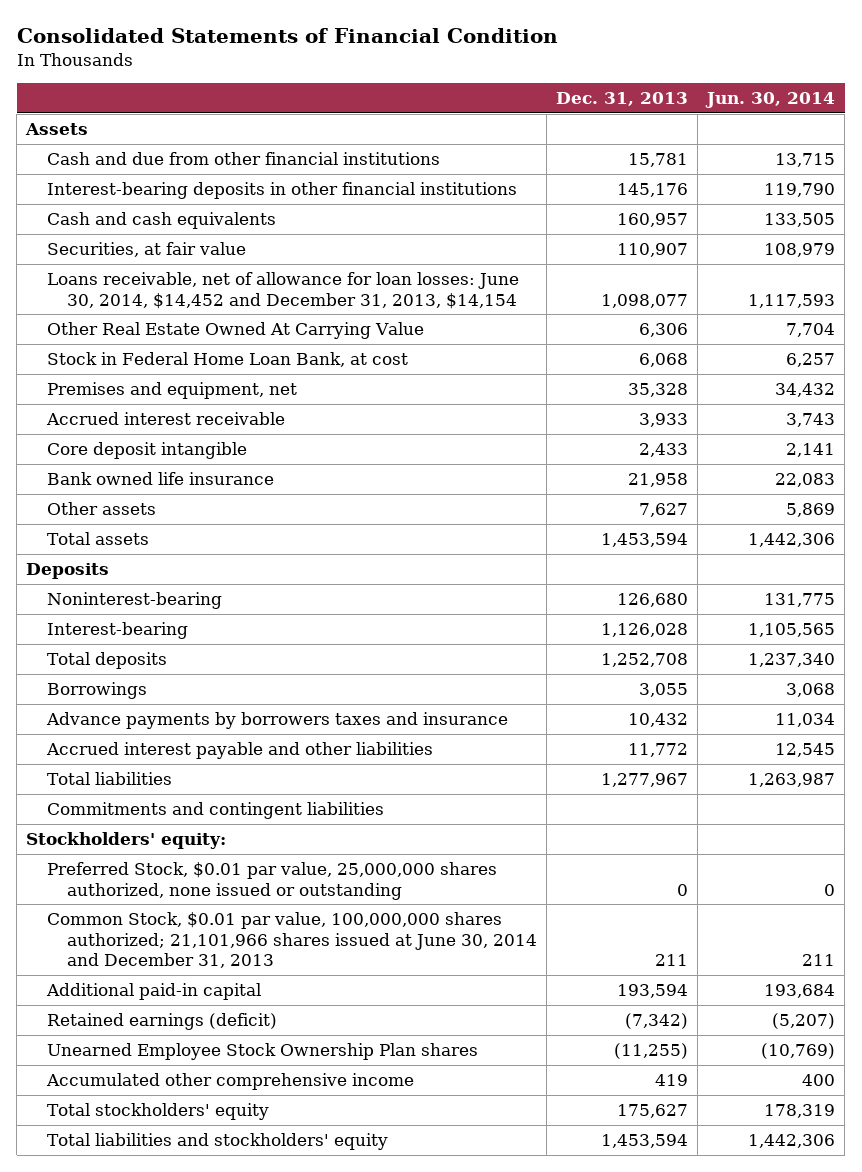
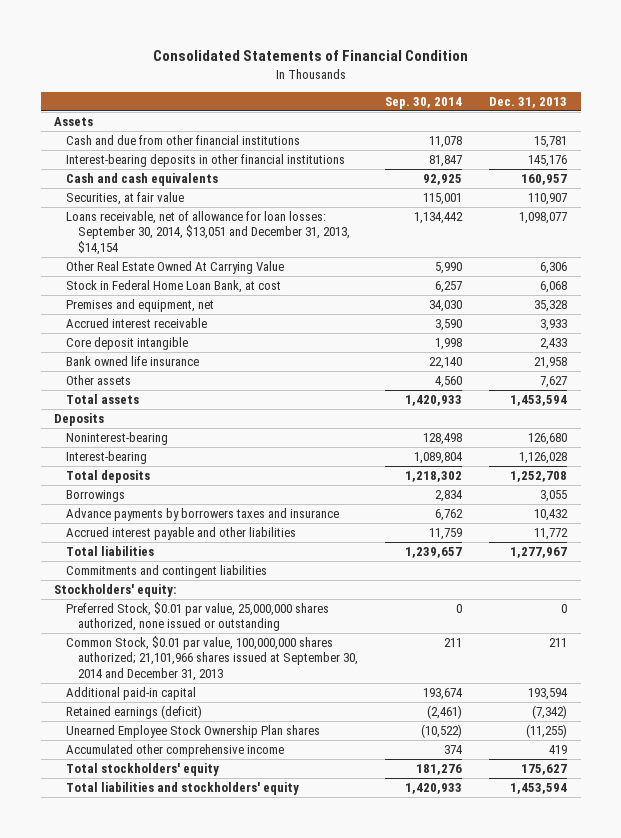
- | Dec. 31, 2013 | Jun. 30, 2014
+ | Sep. 30, 2014 | Dec. 31, 2013
- Loans receivable, net of allowance for loan losses: June 30, 2014, $14,452 and December 31, 2013, $14,154 | 1,098,077 | 1,117,593
+ Loans receivable, net of allowance for loan losses: September 30, 2014, $13,051 and December 31, 2013, $14,154 | 1,134,442 | 1,098,077
- Common Stock, $0.01 par value, 100,000,000 shares authorized; 21,101,966 shares issued at June 30, 2014 and December 31, 2013 | 211 | 211
+ Common Stock, $0.01 par value, 100,000,000 shares authorized; 21,101,966 shares issued at September 30, 2014 and December 31, 2013 | 211 | 211

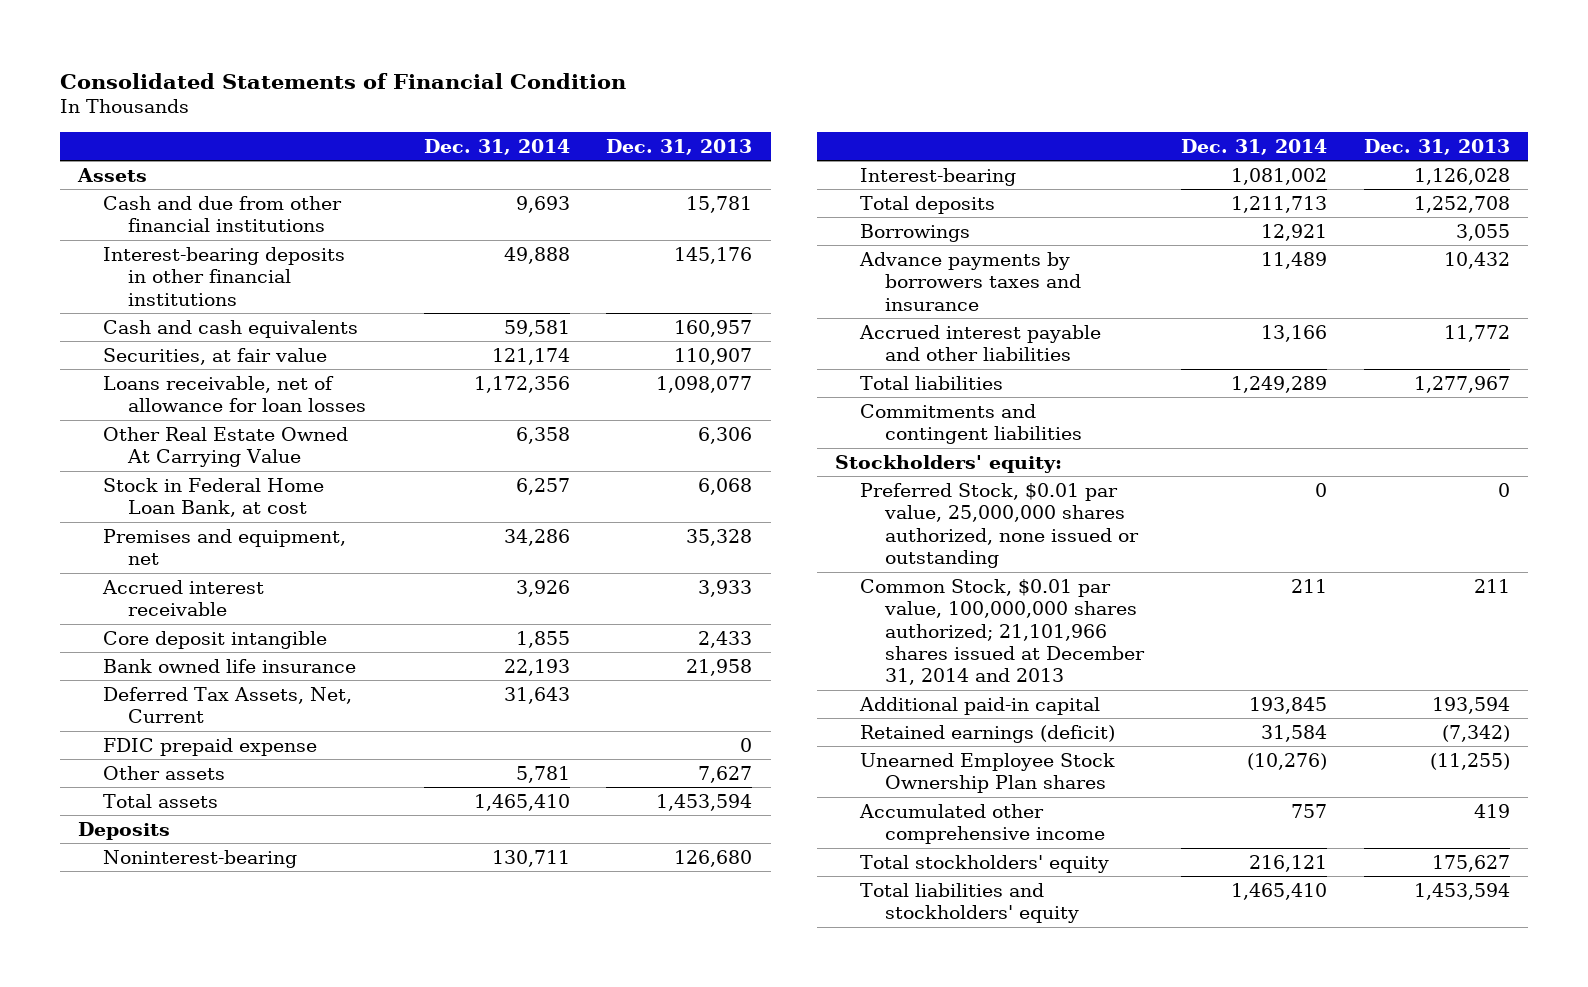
- | Sep. 30, 2014 | Dec. 31, 2013
+ | Dec. 31, 2014 | Dec. 31, 2013
- Loans receivable, net of allowance for loan losses: September 30, 2014, $13,051 and December 31, 2013, $14,154 | 1,134,442 | 1,098,077
+ Loans receivable, net of allowance for loan losses | 1,172,356 | 1,098,077
+ Deferred Tax Assets, Net, Current | 31,643 |
+ FDIC prepaid expense | | 0
- Common Stock, $0.01 par value, 100,000,000 shares authorized; 21,101,966 shares issued at September 30, 2014 and December 31, 2013 | 211 | 211
+ Common Stock, $0.01 par value, 100,000,000 shares authorized; 21,101,966 shares issued at December 31, 2014 and 2013 | 211 | 211

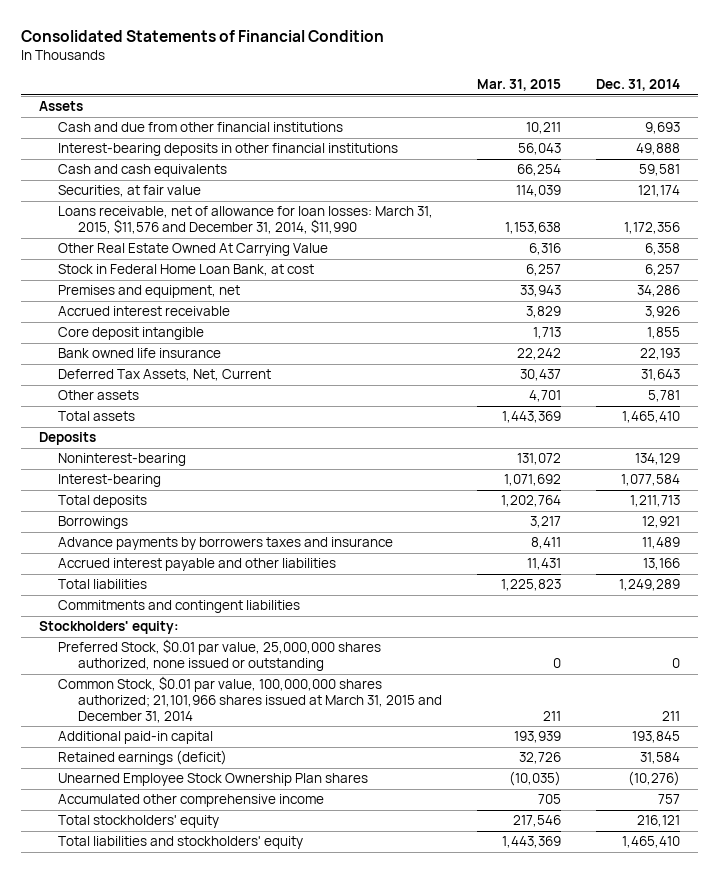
- | Dec. 31, 2014 | Dec. 31, 2013
+ | Mar. 31, 2015 | Dec. 31, 2014
- Loans receivable, net of allowance for loan losses | 1,172,356 | 1,098,077
+ Loans receivable, net of allowance for loan losses: March 31, 2015, $11,576 and December 31, 2014, $11,990 | 1,153,638 | 1,172,356
- FDIC prepaid expense | | 0
- Noninterest-bearing | 130,711 | 126,680
- Interest-bearing | 1,081,002 | 1,126,028
+ Noninterest-bearing | 131,072 | 134,129
+ Interest-bearing | 1,071,692 | 1,077,584
- Common Stock, $0.01 par value, 100,000,000 shares authorized; 21,101,966 shares issued at December 31, 2014 and 2013 | 211 | 211
+ Common Stock, $0.01 par value, 100,000,000 shares authorized; 21,101,966 shares issued at March 31, 2015 and December 31, 2014 | 211 | 211

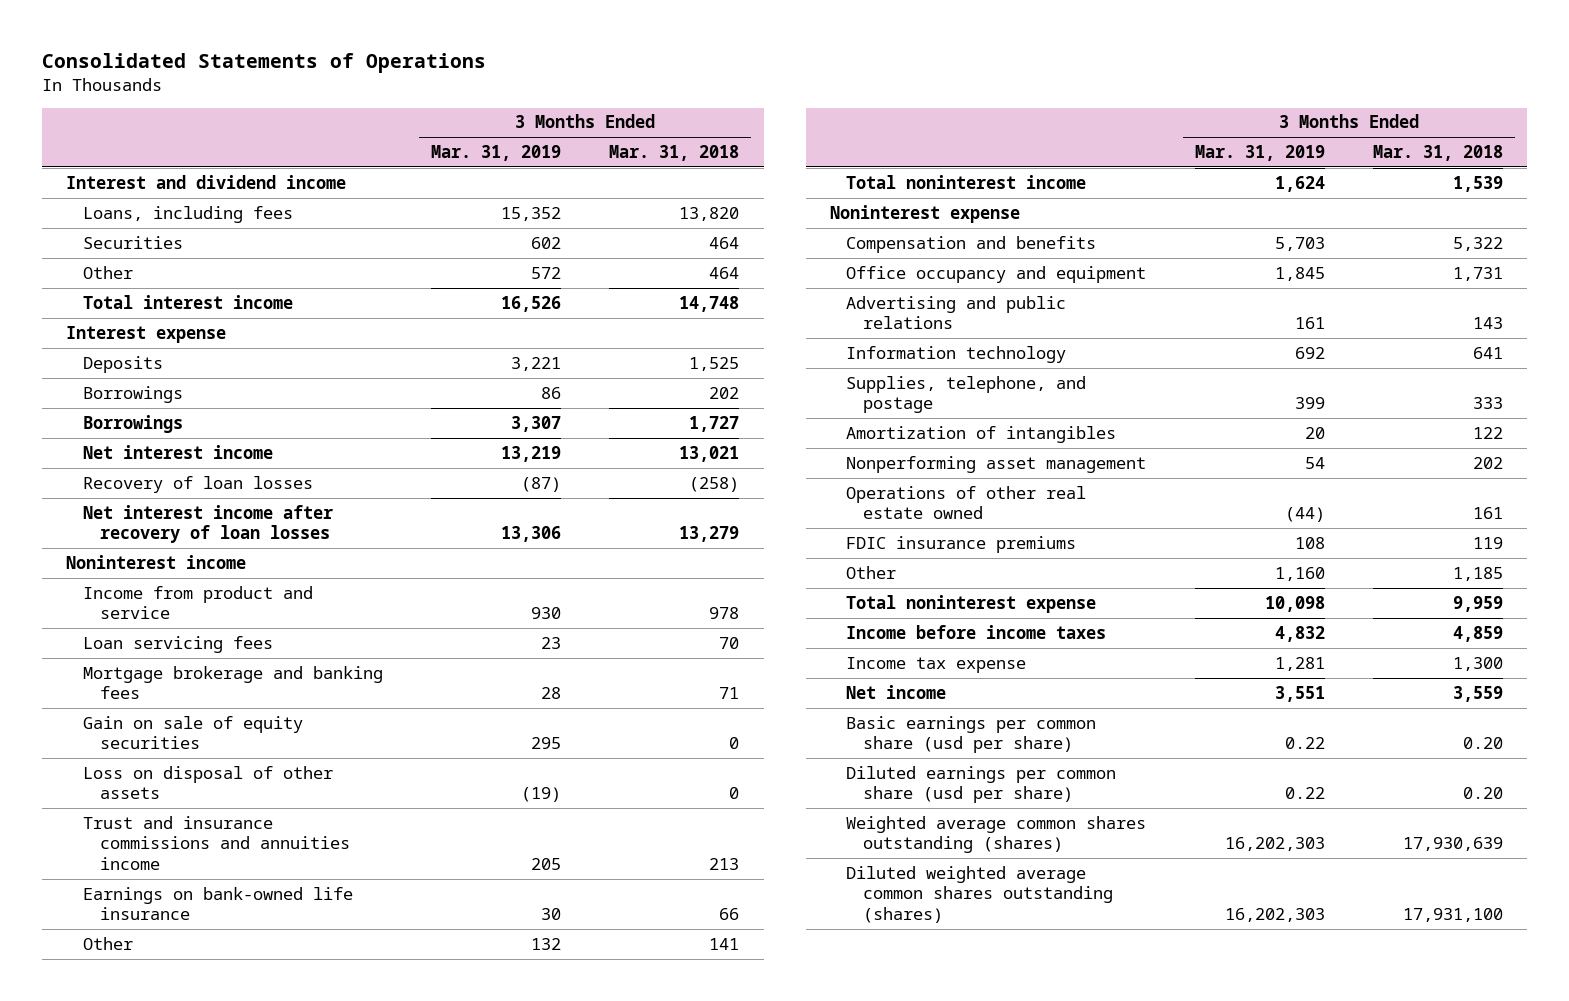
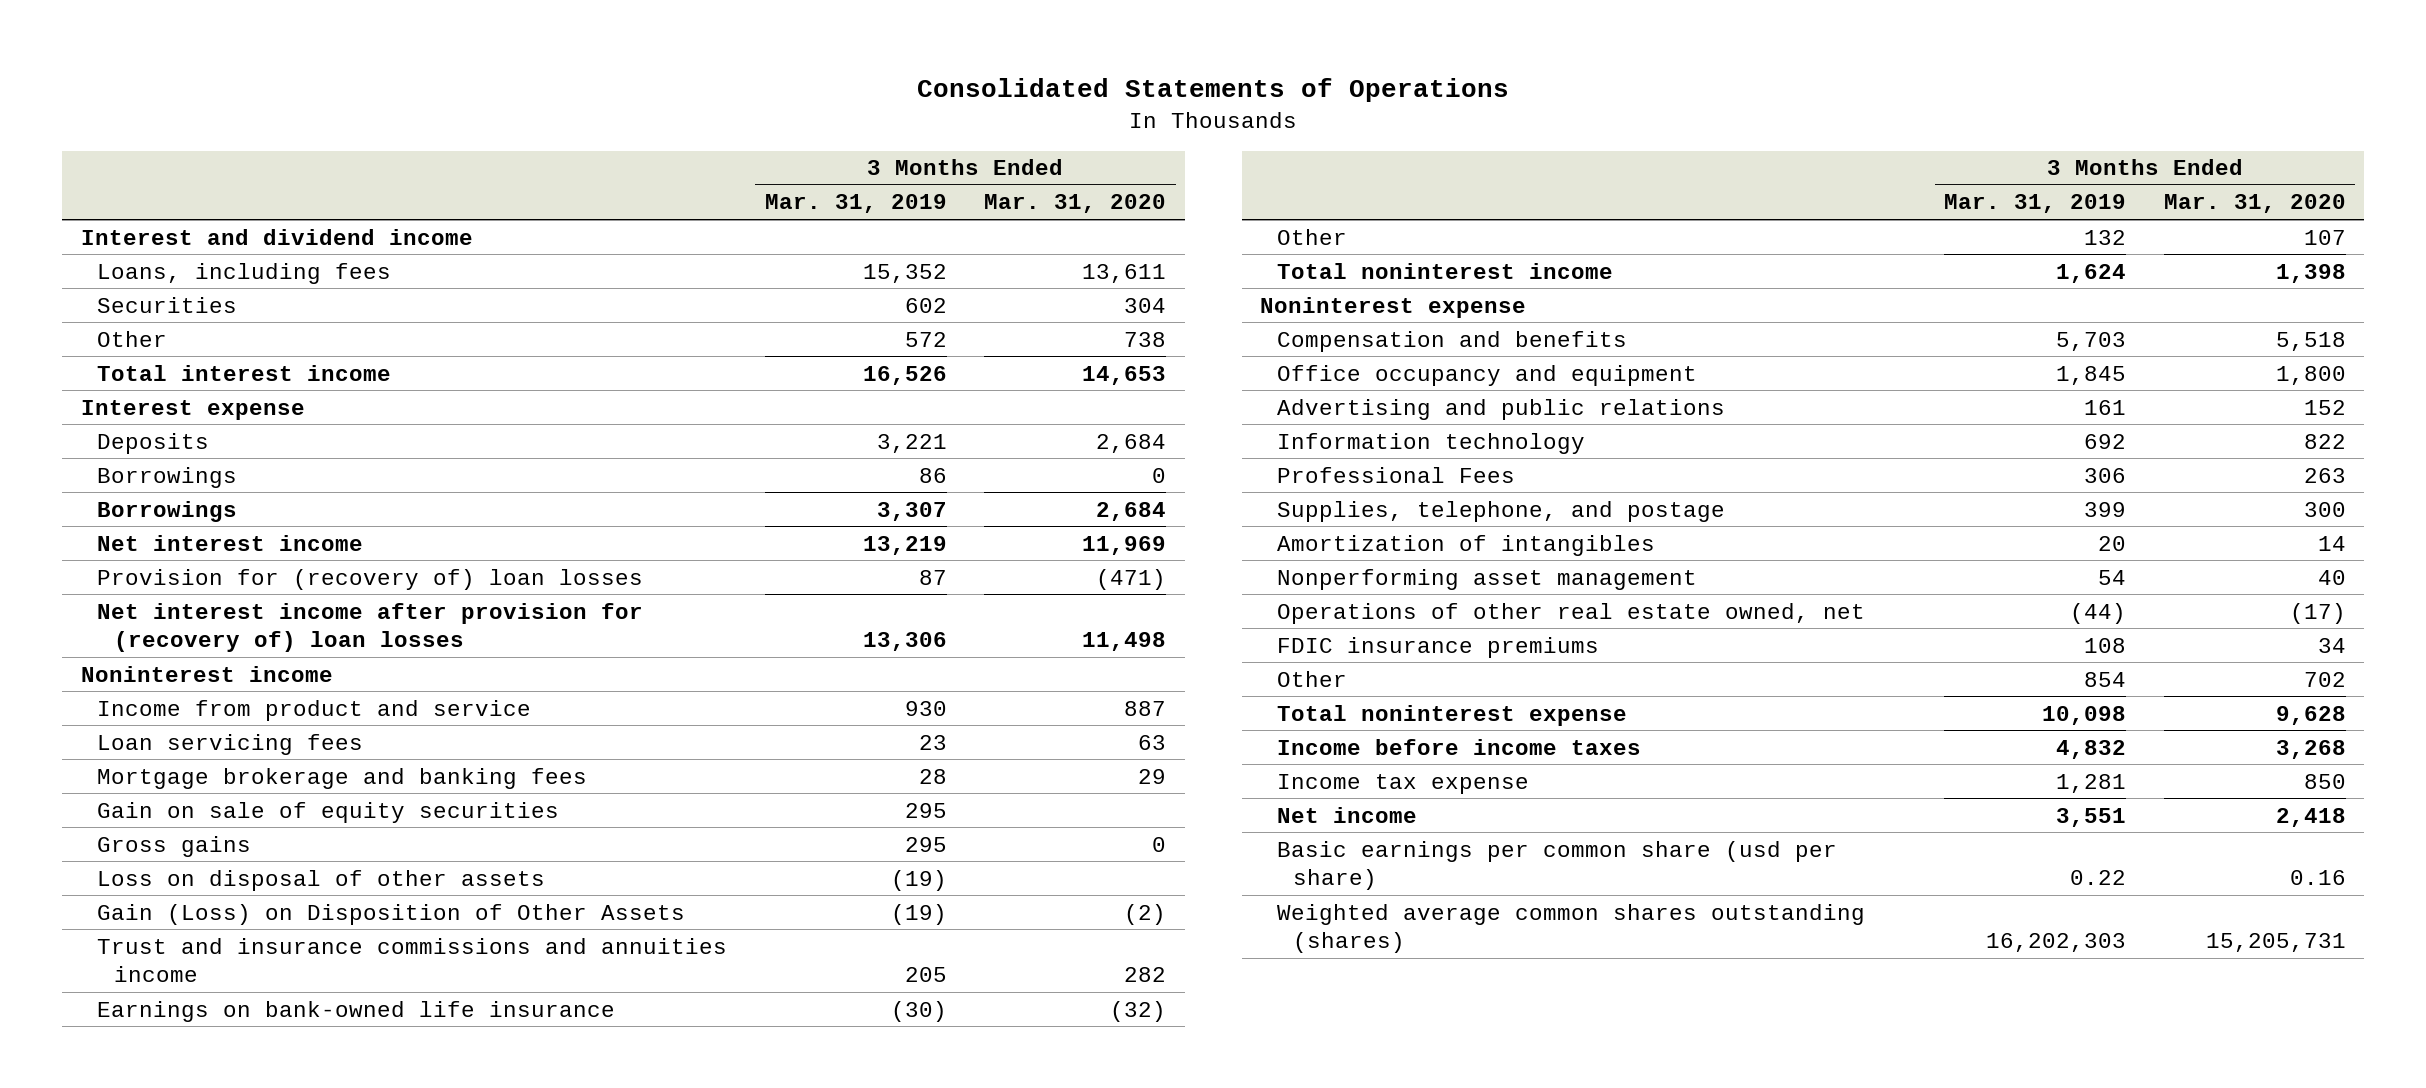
- | 3 Months Ended Mar. 31, 2019 | 3 Months Ended Mar. 31, 2018
+ | 3 Months Ended Mar. 31, 2019 | 3 Months Ended Mar. 31, 2020
- Recovery of loan losses | (87) | (258)
- Net interest income after recovery of loan losses | 13,306 | 13,279
+ Provision for (recovery of) loan losses | 87 | (471)
+ Net interest income after provision for (recovery of) loan losses | 13,306 | 11,498
+ Gross gains | 295 | 0
+ Gain (Loss) on Disposition of Other Assets | (19) | (2)
- Earnings on bank-owned life insurance | 30 | 66
+ Earnings on bank-owned life insurance | (30) | (32)
+ Professional Fees | 306 | 263
- Operations of other real estate owned | (44) | 161
+ Operations of other real estate owned, net | (44) | (17)
- Other | 1,160 | 1,185
+ Other | 854 | 702
- Diluted earnings per common share (usd per share) | 0.22 | 0.20
- Diluted weighted average common shares outstanding (shares) | 16,202,303 | 17,931,100

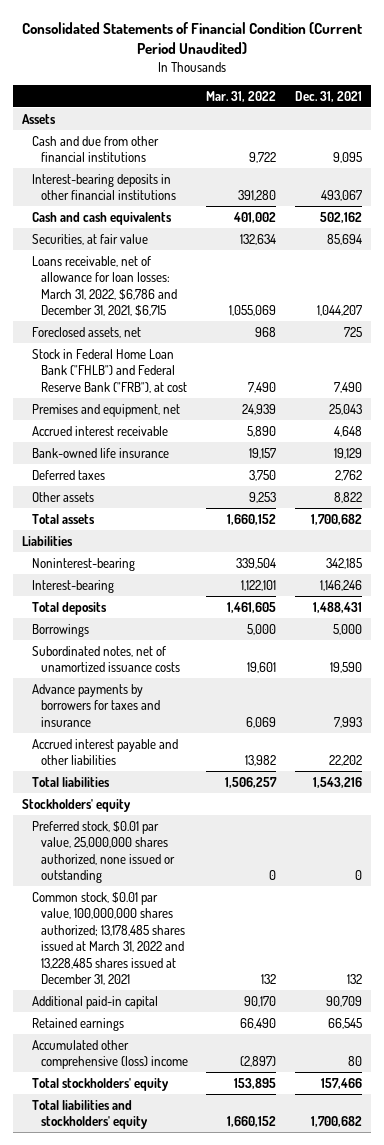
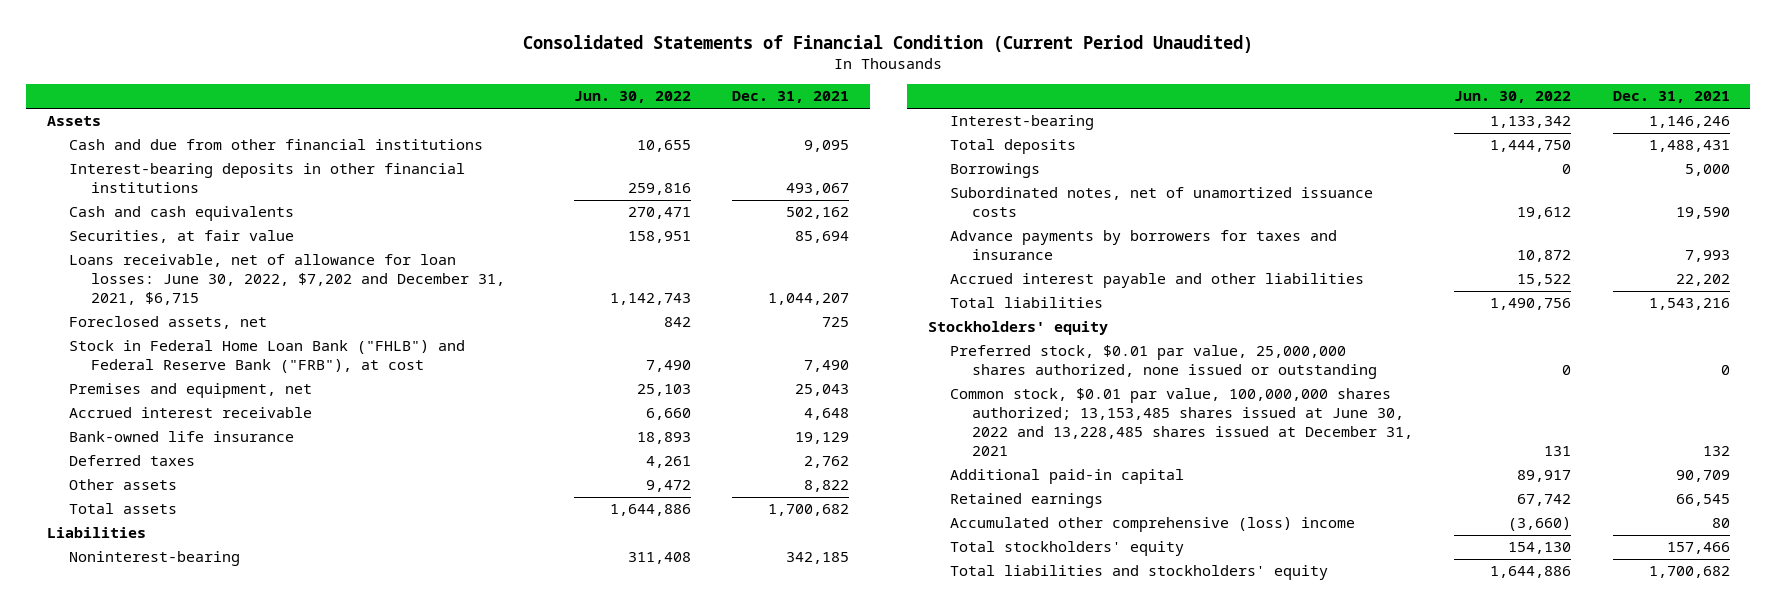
- | Mar. 31, 2022 | Dec. 31, 2021
+ | Jun. 30, 2022 | Dec. 31, 2021
- Loans receivable, net of allowance for loan losses: March 31, 2022, $6,786 and December 31, 2021, $6,715 | 1,055,069 | 1,044,207
+ Loans receivable, net of allowance for loan losses: June 30, 2022, $7,202 and December 31, 2021, $6,715 | 1,142,743 | 1,044,207
- Common stock, $0.01 par value, 100,000,000 shares authorized; 13,178,485 shares issued at March 31, 2022 and 13,228,485 shares issued at December 31, 2021 | 132 | 132
+ Common stock, $0.01 par value, 100,000,000 shares authorized; 13,153,485 shares issued at June 30, 2022 and 13,228,485 shares issued at December 31, 2021 | 131 | 132

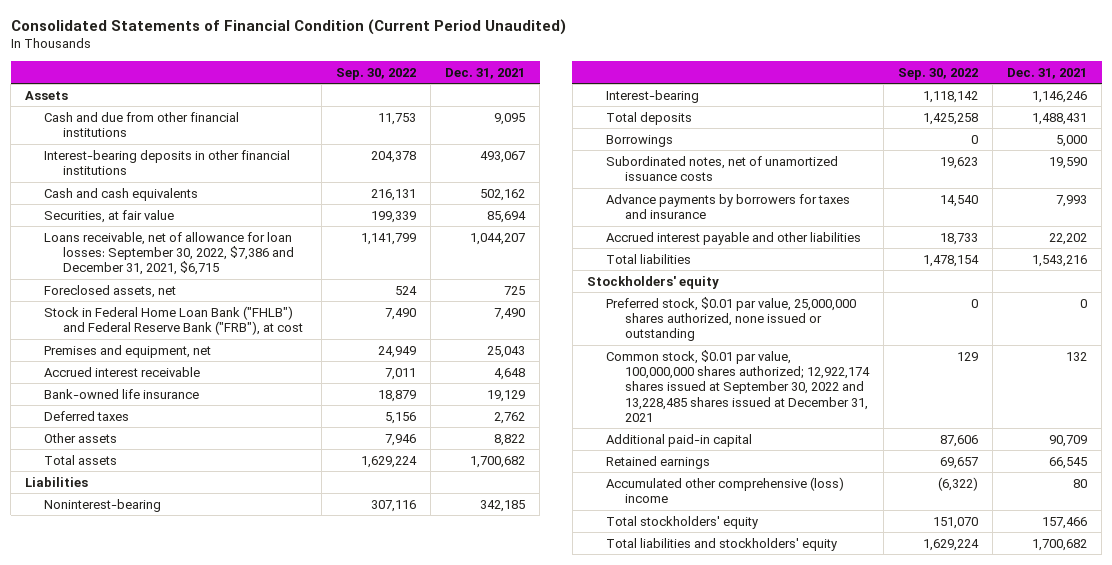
- | Jun. 30, 2022 | Dec. 31, 2021
+ | Sep. 30, 2022 | Dec. 31, 2021
- Loans receivable, net of allowance for loan losses: June 30, 2022, $7,202 and December 31, 2021, $6,715 | 1,142,743 | 1,044,207
+ Loans receivable, net of allowance for loan losses: September 30, 2022, $7,386 and December 31, 2021, $6,715 | 1,141,799 | 1,044,207
- Common stock, $0.01 par value, 100,000,000 shares authorized; 13,153,485 shares issued at June 30, 2022 and 13,228,485 shares issued at December 31, 2021 | 131 | 132
+ Common stock, $0.01 par value, 100,000,000 shares authorized; 12,922,174 shares issued at September 30, 2022 and 13,228,485 shares issued at December 31, 2021 | 129 | 132

